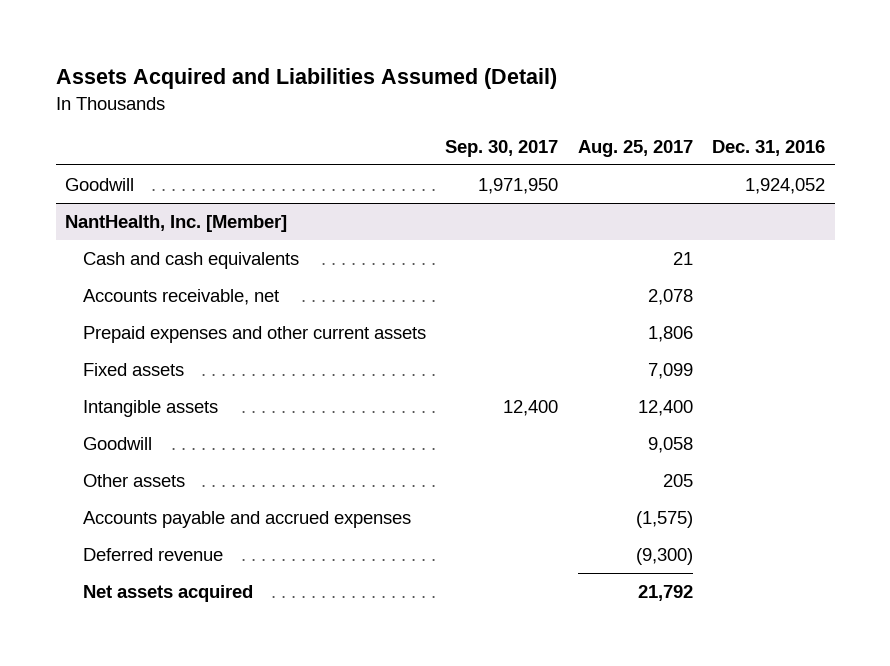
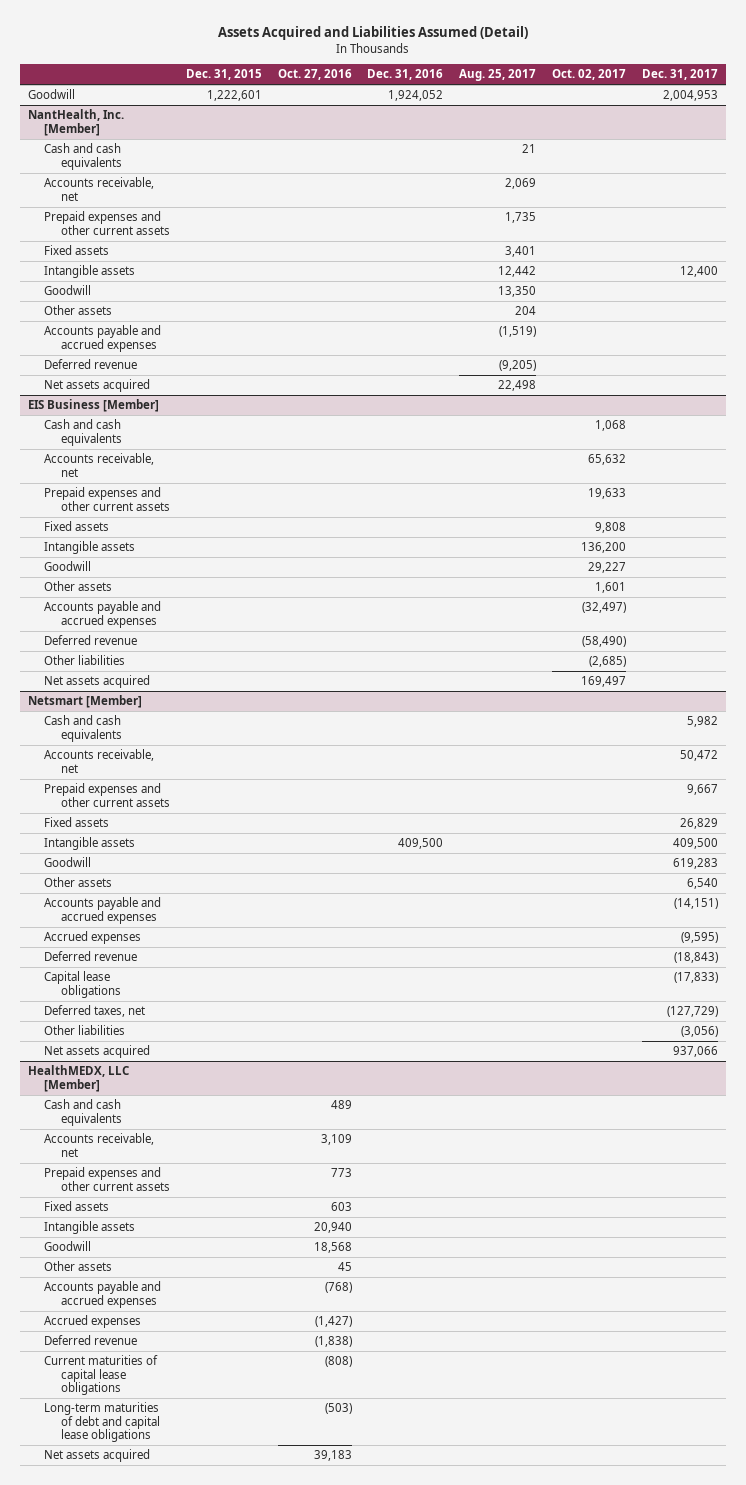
- | Sep. 30, 2017 | Aug. 25, 2017 | Dec. 31, 2016
+ | Dec. 31, 2015 | Oct. 27, 2016 | Dec. 31, 2016 | Aug. 25, 2017 | Oct. 02, 2017 | Dec. 31, 2017
@ NantHealth, Inc. [Member]
- Accounts receivable, net | | 2,078 |
- Prepaid expenses and other current assets | | 1,806 |
- Fixed assets | | 7,099 |
- Intangible assets | 12,400 | 12,400 |
- Goodwill | | 9,058 |
- Other assets | | 205 |
- Accounts payable and accrued expenses | | (1,575) |
- Deferred revenue | | (9,300) |
- Net assets acquired | | 21,792 |
+ Accounts receivable, net | | | | 2,069 | |
+ Prepaid expenses and other current assets | | | | 1,735 | |
+ Fixed assets | | | | 3,401 | |
+ Intangible assets | | | | 12,442 | | 12,400
+ Goodwill | | | | 13,350 | |
+ Other assets | | | | 204 | |
+ Accounts payable and accrued expenses | | | | (1,519) | |
+ Deferred revenue | | | | (9,205) | |
+ Net assets acquired | | | | 22,498 | |
+ EIS Business [Member]
+ Cash and cash equivalents | | | | | 1,068 |
+ Accounts receivable, net | | | | | 65,632 |
+ Prepaid expenses and other current assets | | | | | 19,633 |
+ Fixed assets | | | | | 9,808 |
+ Intangible assets | | | | | 136,200 |
+ Goodwill | | | | | 29,227 |
+ Other assets | | | | | 1,601 |
+ Accounts payable and accrued expenses | | | | | (32,497) |
+ Deferred revenue | | | | | (58,490) |
+ Other liabilities | | | | | (2,685) |
+ Net assets acquired | | | | | 169,497 |
+ Netsmart [Member]
+ Cash and cash equivalents | | | | | | 5,982
+ Accounts receivable, net | | | | | | 50,472
+ Prepaid expenses and other current assets | | | | | | 9,667
+ Fixed assets | | | | | | 26,829
+ Intangible assets | | | 409,500 | | | 409,500
+ Goodwill | | | | | | 619,283
+ Other assets | | | | | | 6,540
+ Accounts payable and accrued expenses | | | | | | (14,151)
+ Accrued expenses | | | | | | (9,595)
+ Deferred revenue | | | | | | (18,843)
+ Capital lease obligations | | | | | | (17,833)
+ Deferred taxes, net | | | | | | (127,729)
+ Other liabilities | | | | | | (3,056)
+ Net assets acquired | | | | | | 937,066
+ HealthMEDX, LLC [Member]
+ Cash and cash equivalents | | 489 | | | |
+ Accounts receivable, net | | 3,109 | | | |
+ Prepaid expenses and other current assets | | 773 | | | |
+ Fixed assets | | 603 | | | |
+ Intangible assets | | 20,940 | | | |
+ Goodwill | | 18,568 | | | |
+ Other assets | | 45 | | | |
+ Accounts payable and accrued expenses | | (768) | | | |
+ Accrued expenses | | (1,427) | | | |
+ Deferred revenue | | (1,838) | | | |
+ Current maturities of capital lease obligations | | (808) | | | |
+ Long-term maturities of debt and capital lease obligations | | (503) | | | |
+ Net assets acquired | | 39,183 | | | |

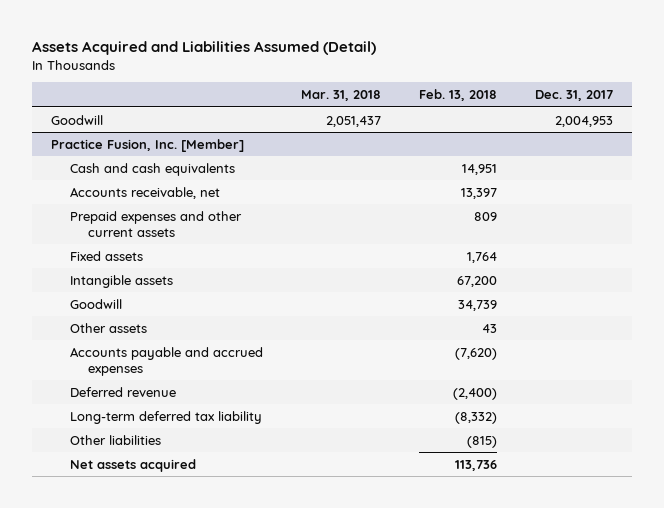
- | Dec. 31, 2015 | Oct. 27, 2016 | Dec. 31, 2016 | Aug. 25, 2017 | Oct. 02, 2017 | Dec. 31, 2017
+ | Mar. 31, 2018 | Feb. 13, 2018 | Dec. 31, 2017
- NantHealth, Inc. [Member]
- Cash and cash equivalents | | | | 21 | |
- Accounts receivable, net | | | | 2,069 | |
- Prepaid expenses and other current assets | | | | 1,735 | |
- Fixed assets | | | | 3,401 | |
- Intangible assets | | | | 12,442 | | 12,400
- Goodwill | | | | 13,350 | |
- Other assets | | | | 204 | |
- Accounts payable and accrued expenses | | | | (1,519) | |
- Deferred revenue | | | | (9,205) | |
- Net assets acquired | | | | 22,498 | |
- EIS Business [Member]
- Cash and cash equivalents | | | | | 1,068 |
- Accounts receivable, net | | | | | 65,632 |
- Prepaid expenses and other current assets | | | | | 19,633 |
- Fixed assets | | | | | 9,808 |
- Intangible assets | | | | | 136,200 |
- Goodwill | | | | | 29,227 |
- Other assets | | | | | 1,601 |
- Accounts payable and accrued expenses | | | | | (32,497) |
- Deferred revenue | | | | | (58,490) |
- Other liabilities | | | | | (2,685) |
- Net assets acquired | | | | | 169,497 |
- Netsmart [Member]
- Cash and cash equivalents | | | | | | 5,982
- Accounts receivable, net | | | | | | 50,472
- Prepaid expenses and other current assets | | | | | | 9,667
- Fixed assets | | | | | | 26,829
- Intangible assets | | | 409,500 | | | 409,500
- Goodwill | | | | | | 619,283
- Other assets | | | | | | 6,540
- Accounts payable and accrued expenses | | | | | | (14,151)
- Accrued expenses | | | | | | (9,595)
- Deferred revenue | | | | | | (18,843)
- Capital lease obligations | | | | | | (17,833)
- Deferred taxes, net | | | | | | (127,729)
- Other liabilities | | | | | | (3,056)
- Net assets acquired | | | | | | 937,066
- HealthMEDX, LLC [Member]
- Cash and cash equivalents | | 489 | | | |
- Accounts receivable, net | | 3,109 | | | |
- Prepaid expenses and other current assets | | 773 | | | |
- Fixed assets | | 603 | | | |
- Intangible assets | | 20,940 | | | |
- Goodwill | | 18,568 | | | |
- Other assets | | 45 | | | |
- Accounts payable and accrued expenses | | (768) | | | |
- Accrued expenses | | (1,427) | | | |
- Deferred revenue | | (1,838) | | | |
- Current maturities of capital lease obligations | | (808) | | | |
- Long-term maturities of debt and capital lease obligations | | (503) | | | |
- Net assets acquired | | 39,183 | | | |
+ Practice Fusion, Inc. [Member]
+ Cash and cash equivalents | | 14,951 |
+ Accounts receivable, net | | 13,397 |
+ Prepaid expenses and other current assets | | 809 |
+ Fixed assets | | 1,764 |
+ Intangible assets | | 67,200 |
+ Goodwill | | 34,739 |
+ Other assets | | 43 |
+ Accounts payable and accrued expenses | | (7,620) |
+ Deferred revenue | | (2,400) |
+ Long-term deferred tax liability | | (8,332) |
+ Other liabilities | | (815) |
+ Net assets acquired | | 113,736 |

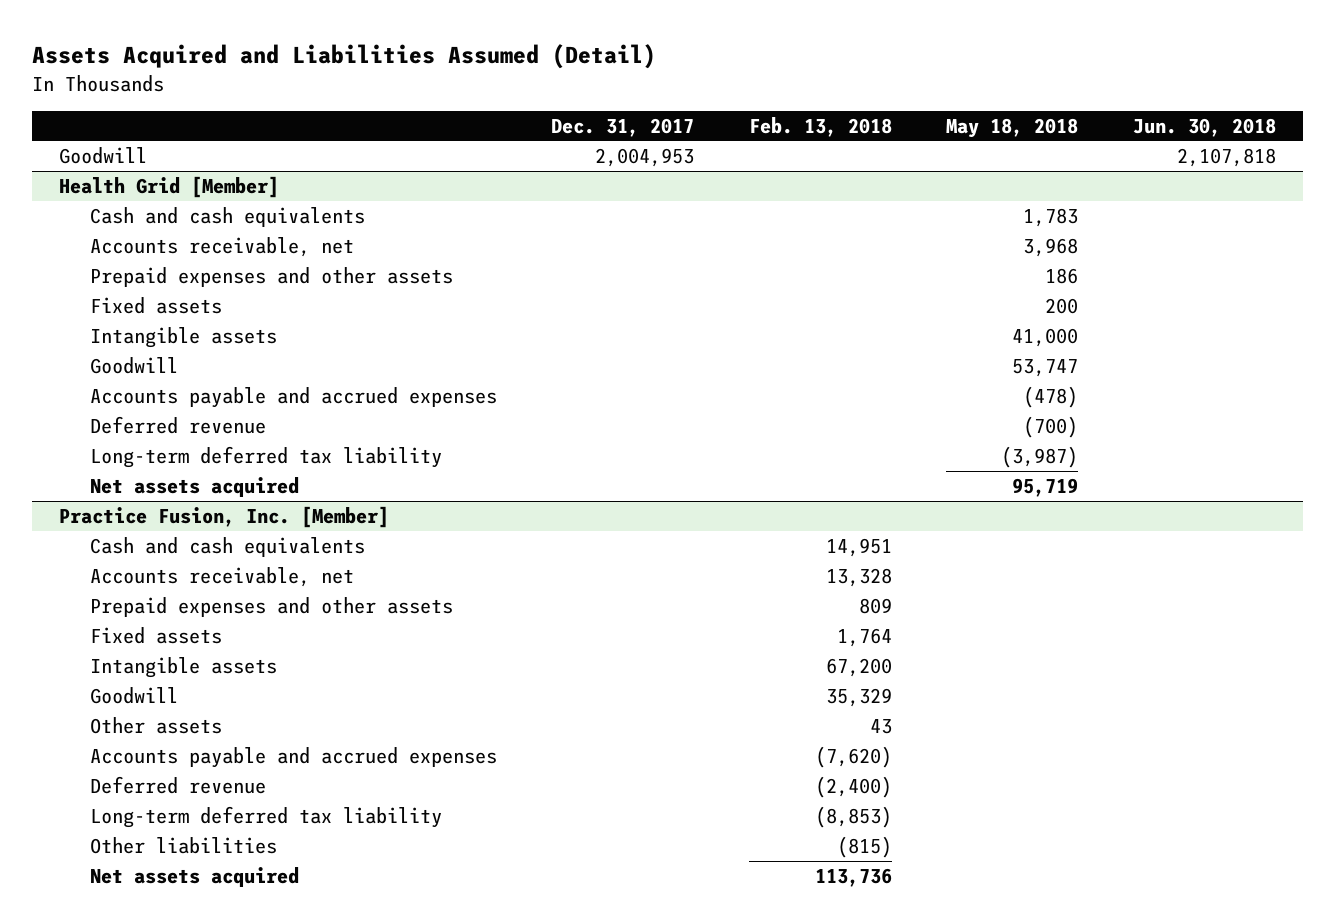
- | Mar. 31, 2018 | Feb. 13, 2018 | Dec. 31, 2017
+ | Dec. 31, 2017 | Feb. 13, 2018 | May 18, 2018 | Jun. 30, 2018
+ Health Grid [Member]
+ Cash and cash equivalents | | | 1,783 |
+ Accounts receivable, net | | | 3,968 |
+ Prepaid expenses and other assets | | | 186 |
+ Fixed assets | | | 200 |
+ Intangible assets | | | 41,000 |
+ Goodwill | | | 53,747 |
+ Accounts payable and accrued expenses | | | (478) |
+ Deferred revenue | | | (700) |
+ Long-term deferred tax liability | | | (3,987) |
+ Net assets acquired | | | 95,719 |
@ Practice Fusion, Inc. [Member]
- Accounts receivable, net | | 13,397 |
- Prepaid expenses and other current assets | | 809 |
+ Accounts receivable, net | | 13,328 | |
+ Prepaid expenses and other assets | | 809 | |
- Goodwill | | 34,739 |
+ Goodwill | | 35,329 | |
- Long-term deferred tax liability | | (8,332) |
+ Long-term deferred tax liability | | (8,853) | |

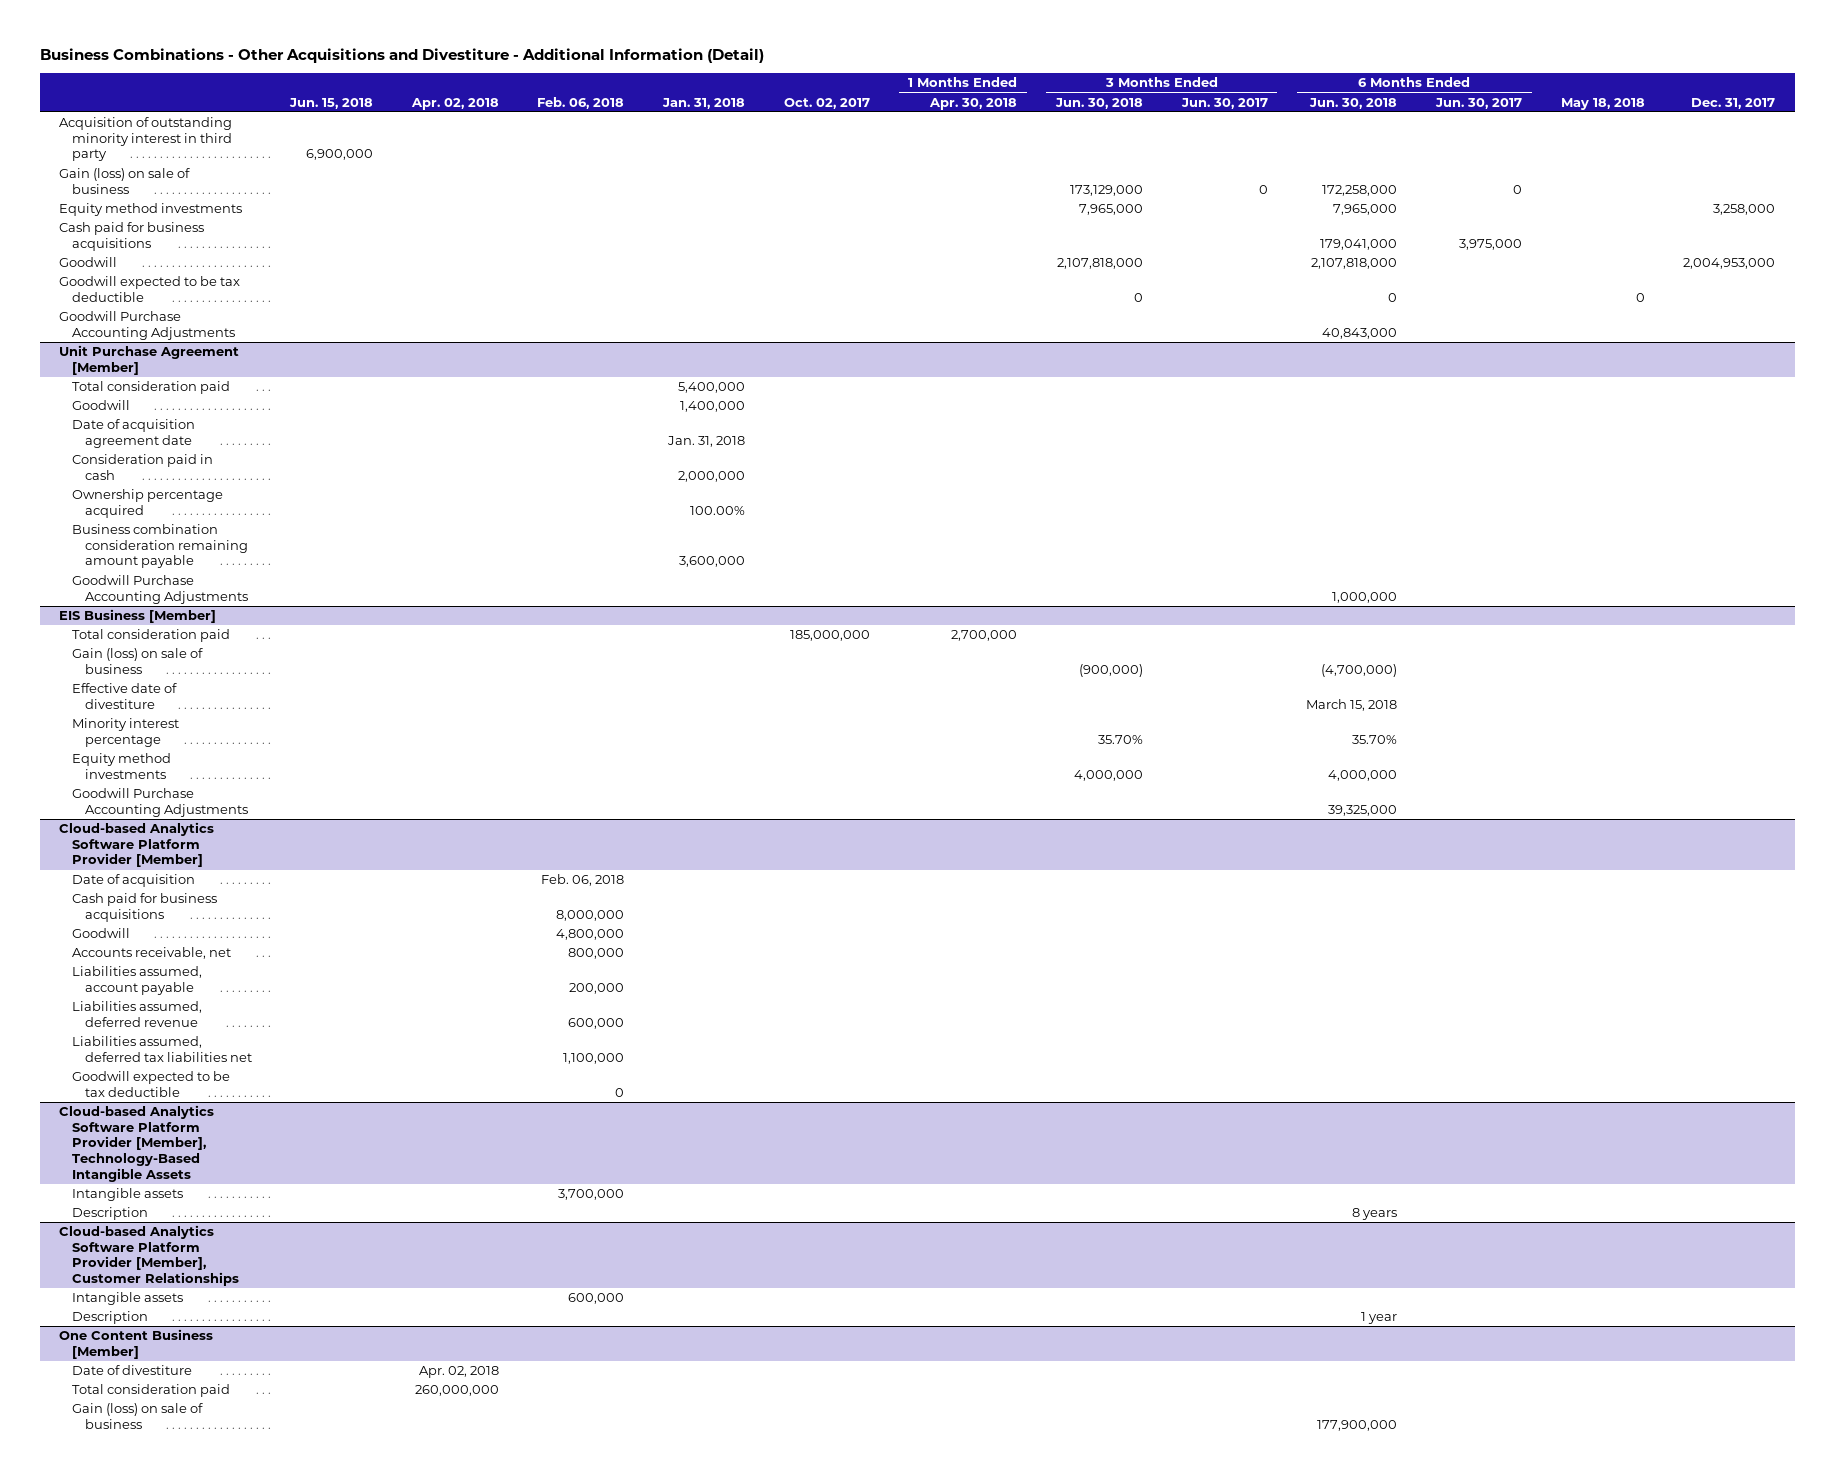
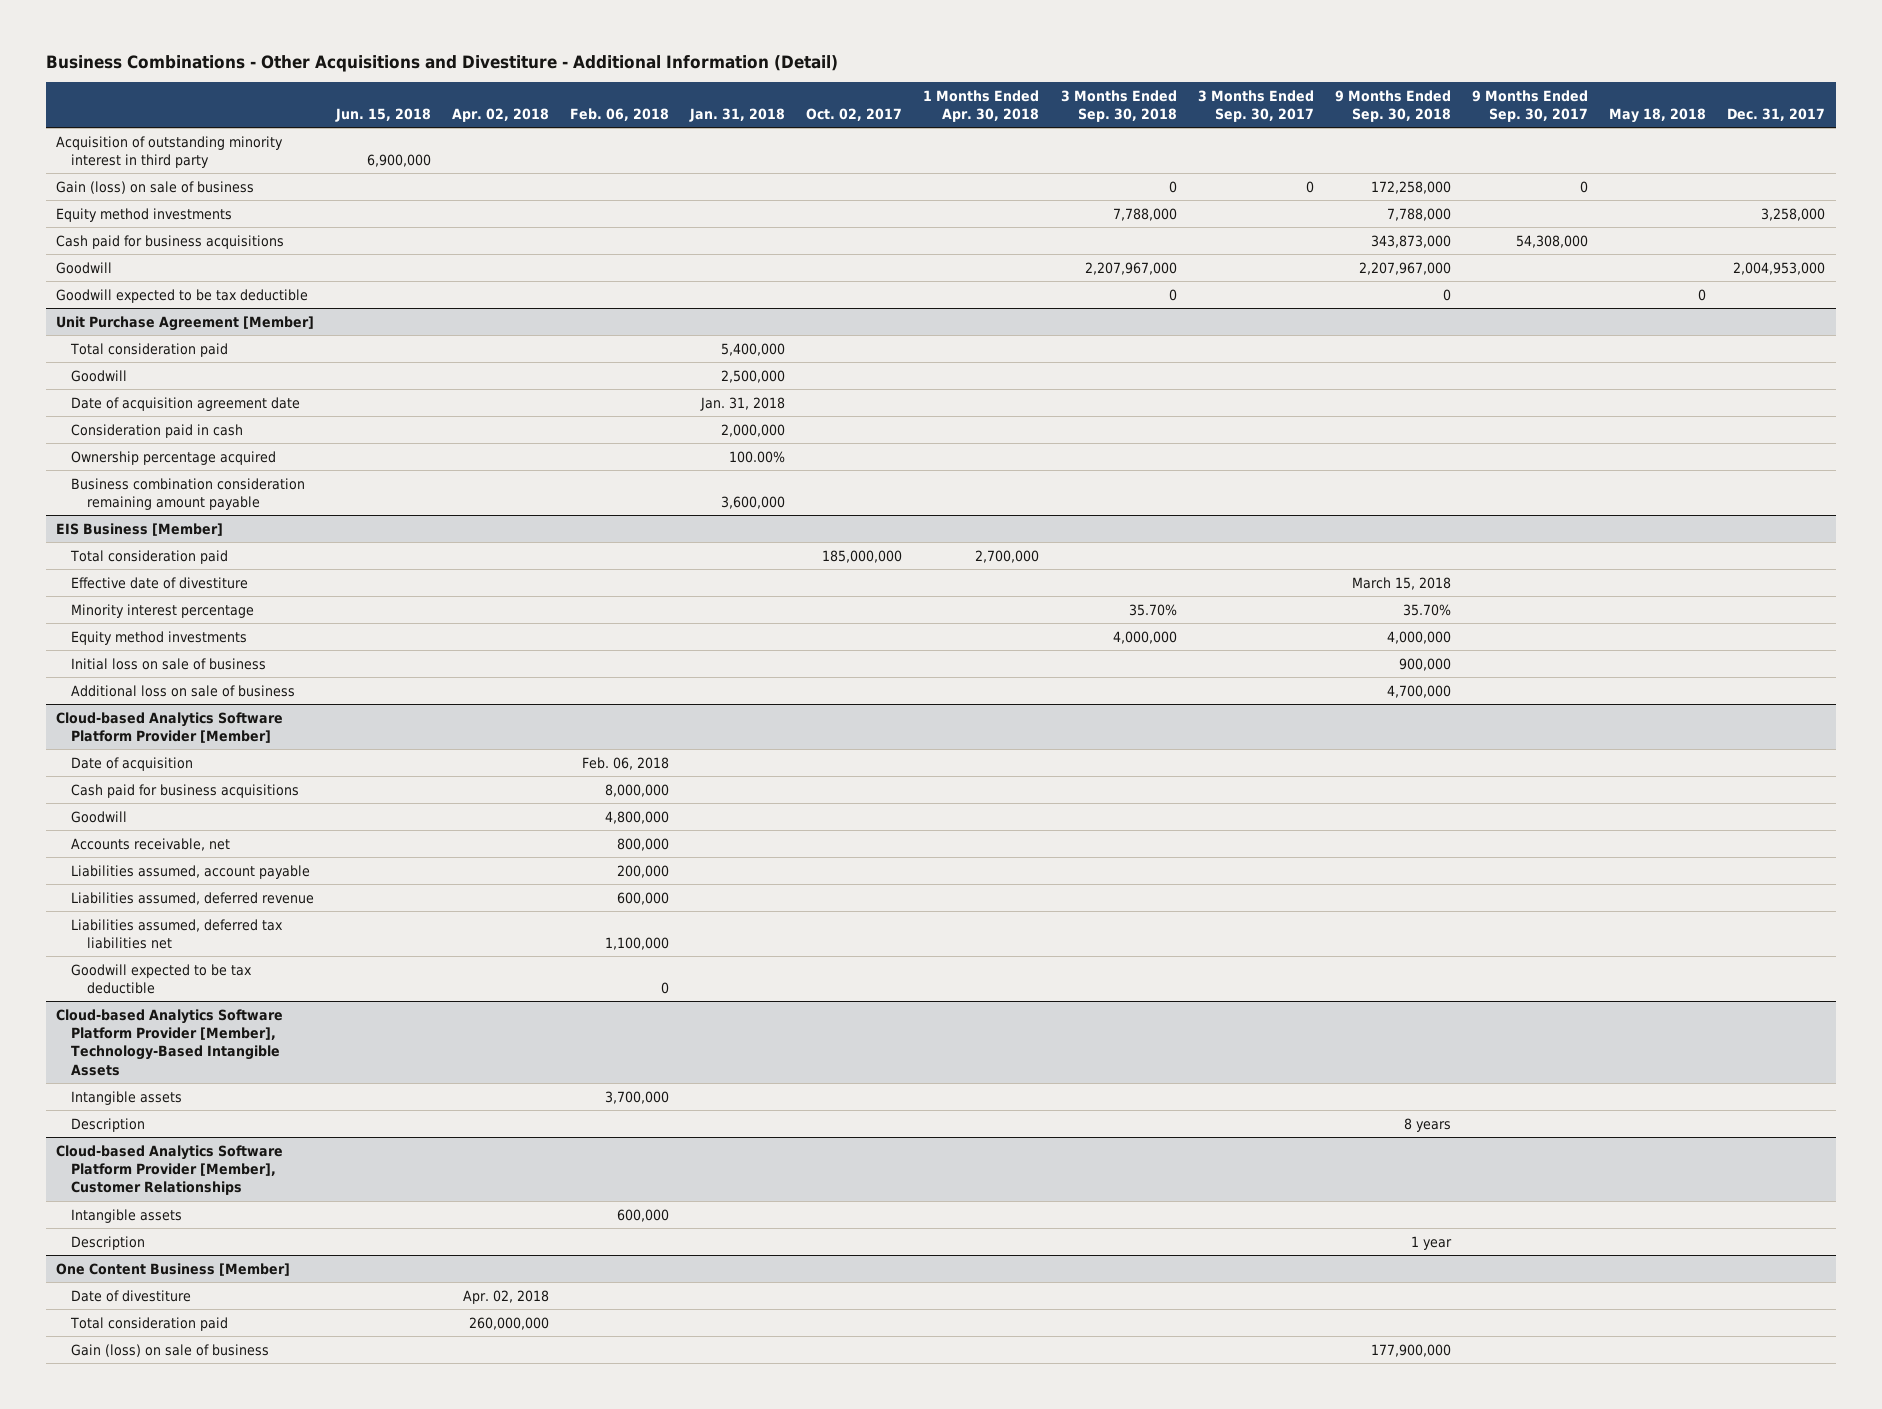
- | Jun. 15, 2018 | Apr. 02, 2018 | Feb. 06, 2018 | Jan. 31, 2018 | Oct. 02, 2017 | 1 Months Ended Apr. 30, 2018 | 3 Months Ended Jun. 30, 2018 | 3 Months Ended Jun. 30, 2017 | 6 Months Ended Jun. 30, 2018 | 6 Months Ended Jun. 30, 2017 | May 18, 2018 | Dec. 31, 2017
+ | Jun. 15, 2018 | Apr. 02, 2018 | Feb. 06, 2018 | Jan. 31, 2018 | Oct. 02, 2017 | 1 Months Ended Apr. 30, 2018 | 3 Months Ended Sep. 30, 2018 | 3 Months Ended Sep. 30, 2017 | 9 Months Ended Sep. 30, 2018 | 9 Months Ended Sep. 30, 2017 | May 18, 2018 | Dec. 31, 2017
- Goodwill Purchase Accounting Adjustments | | | | | | | | | 40,843,000 | | |
@ Unit Purchase Agreement [Member]
- Goodwill | | | | 1,400,000 | | | | | | | |
+ Goodwill | | | | 2,500,000 | | | | | | | |
- Goodwill Purchase Accounting Adjustments | | | | | | | | | 1,000,000 | | |
@ EIS Business [Member]
- Gain (loss) on sale of business | | | | | | | (900,000) | | (4,700,000) | | |
- Goodwill Purchase Accounting Adjustments | | | | | | | | | 39,325,000 | | |
+ Initial loss on sale of business | | | | | | | | | 900,000 | | |
+ Additional loss on sale of business | | | | | | | | | 4,700,000 | | |

